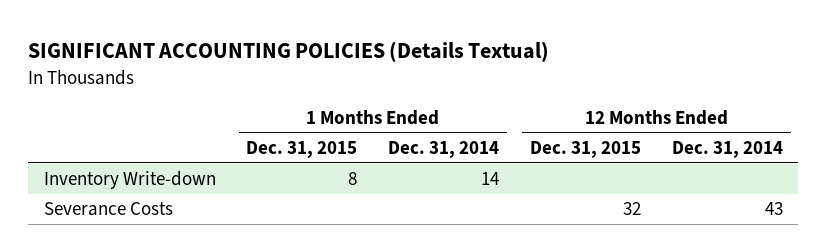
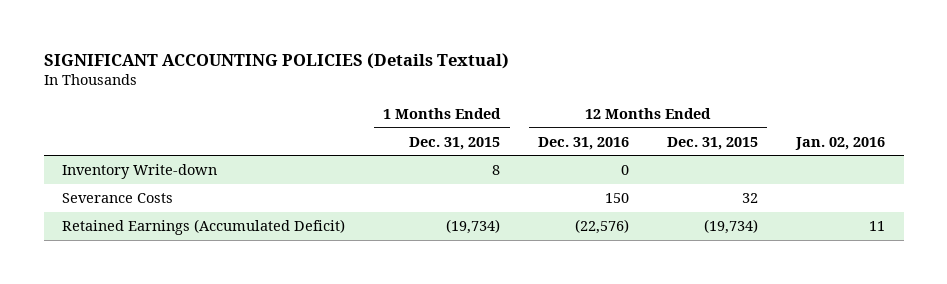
- | 1 Months Ended Dec. 31, 2015 | 1 Months Ended Dec. 31, 2014 | 12 Months Ended Dec. 31, 2015 | 12 Months Ended Dec. 31, 2014
+ | 1 Months Ended Dec. 31, 2015 | 12 Months Ended Dec. 31, 2016 | 12 Months Ended Dec. 31, 2015 | Jan. 02, 2016
+ Retained Earnings (Accumulated Deficit) | (19,734) | (22,576) | (19,734) | 11

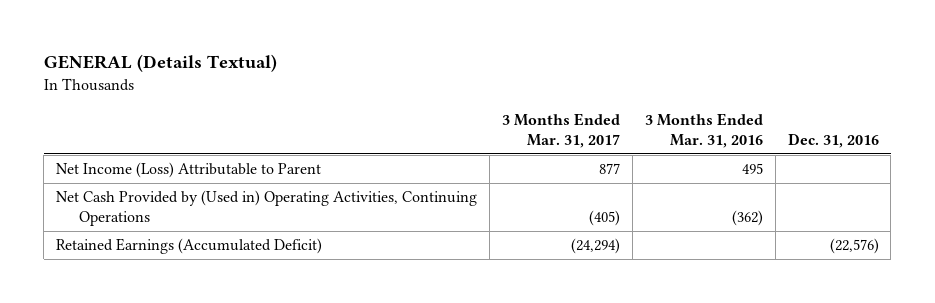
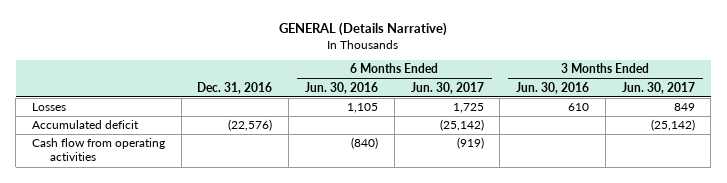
- GENERAL (Details Textual)
+ GENERAL (Details Narrative)
- | 3 Months Ended Mar. 31, 2017 | 3 Months Ended Mar. 31, 2016 | Dec. 31, 2016
+ | Dec. 31, 2016 | 6 Months Ended Jun. 30, 2016 | 6 Months Ended Jun. 30, 2017 | 3 Months Ended Jun. 30, 2016 | 3 Months Ended Jun. 30, 2017
- Net Income (Loss) Attributable to Parent | 877 | 495 |
- Net Cash Provided by (Used in) Operating Activities, Continuing Operations | (405) | (362) |
- Retained Earnings (Accumulated Deficit) | (24,294) | | (22,576)
+ Losses | | 1,105 | 1,725 | 610 | 849
+ Accumulated deficit | (22,576) | | (25,142) | | (25,142)
+ Cash flow from operating activities | | (840) | (919) | |

